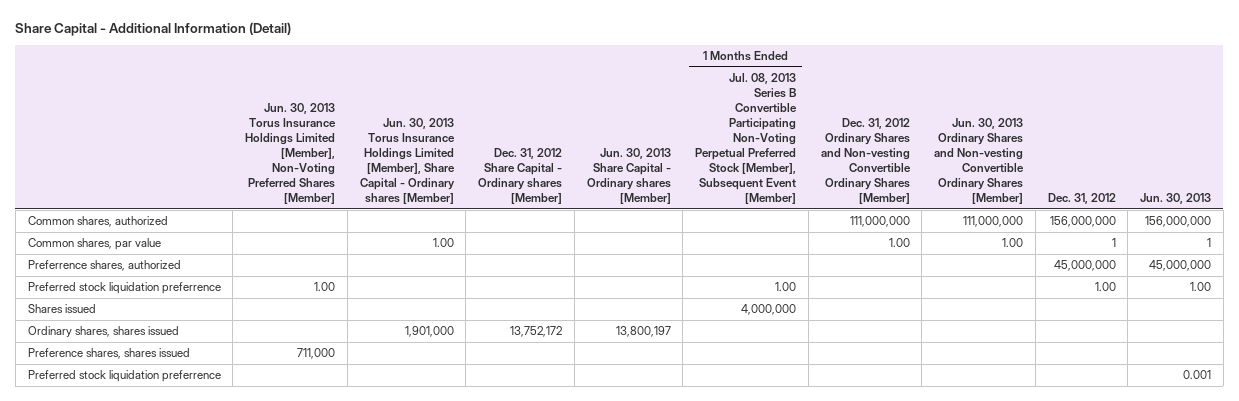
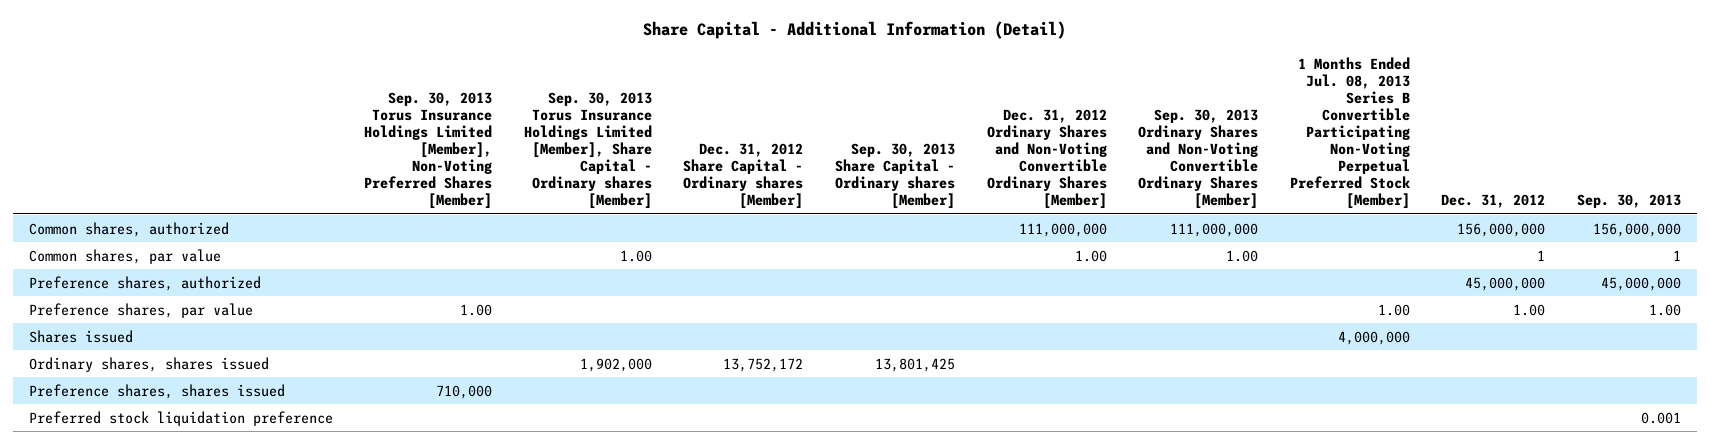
- | Jun. 30, 2013 Torus Insurance Holdings Limited [Member], Non-Voting Preferred Shares [Member] | Jun. 30, 2013 Torus Insurance Holdings Limited [Member], Share Capital - Ordinary shares [Member] | Dec. 31, 2012 Share Capital - Ordinary shares [Member] | Jun. 30, 2013 Share Capital - Ordinary shares [Member] | 1 Months Ended Jul. 08, 2013 Series B Convertible Participating Non-Voting Perpetual Preferred Stock [Member], Subsequent Event [Member] | Dec. 31, 2012 Ordinary Shares and Non-vesting Convertible Ordinary Shares [Member] | Jun. 30, 2013 Ordinary Shares and Non-vesting Convertible Ordinary Shares [Member] | Dec. 31, 2012 | Jun. 30, 2013
+ | Sep. 30, 2013 Torus Insurance Holdings Limited [Member], Non-Voting Preferred Shares [Member] | Sep. 30, 2013 Torus Insurance Holdings Limited [Member], Share Capital - Ordinary shares [Member] | Dec. 31, 2012 Share Capital - Ordinary shares [Member] | Sep. 30, 2013 Share Capital - Ordinary shares [Member] | Dec. 31, 2012 Ordinary Shares and Non-Voting Convertible Ordinary Shares [Member] | Sep. 30, 2013 Ordinary Shares and Non-Voting Convertible Ordinary Shares [Member] | 1 Months Ended Jul. 08, 2013 Series B Convertible Participating Non-Voting Perpetual Preferred Stock [Member] | Dec. 31, 2012 | Sep. 30, 2013
- Preferrence shares, authorized | | | | | | | | 45,000,000 | 45,000,000
- Preferred stock liquidation preferrence | 1.00 | | | | 1.00 | | | 1.00 | 1.00
+ Preference shares, authorized | | | | | | | | 45,000,000 | 45,000,000
+ Preference shares, par value | 1.00 | | | | | | 1.00 | 1.00 | 1.00
- Preferred stock liquidation preferrence | | | | | | | | | 0.001
+ Preferred stock liquidation preference | | | | | | | | | 0.001

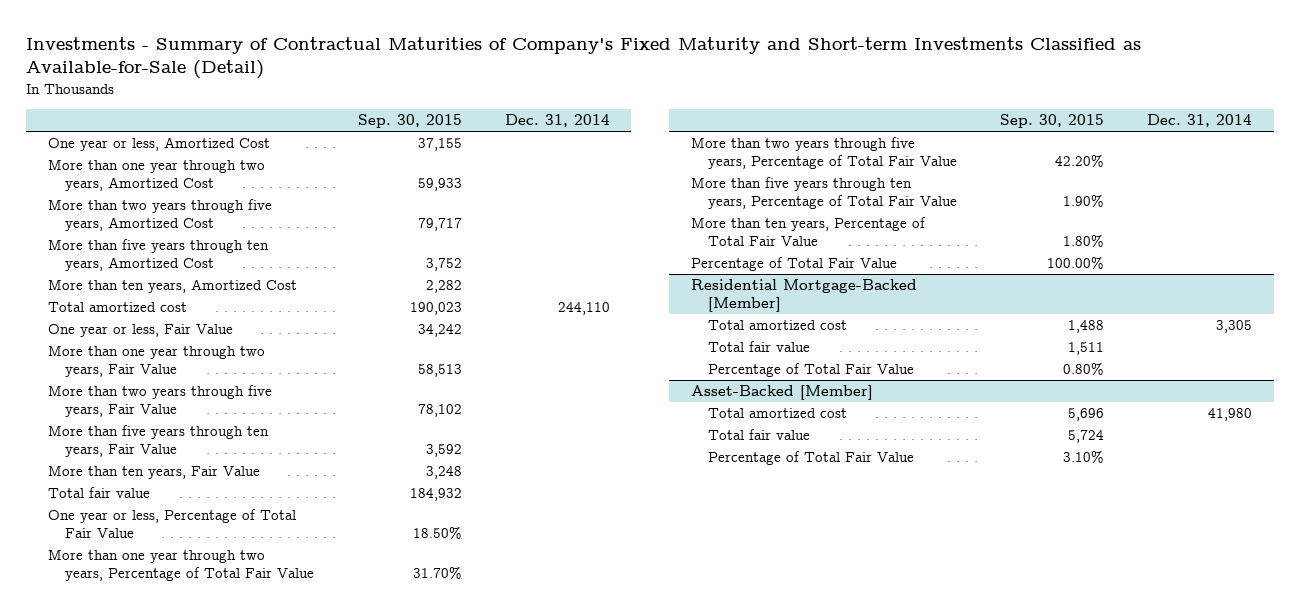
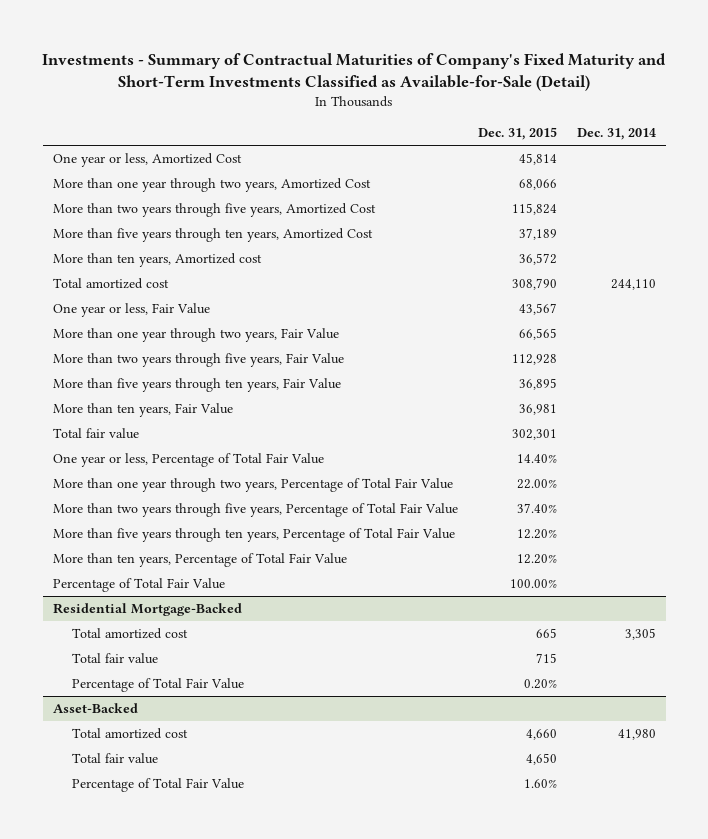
- Investments - Summary of Contractual Maturities of Company's Fixed Maturity and Short-term Investments Classified as Available-for-Sale (Detail)
+ Investments - Summary of Contractual Maturities of Company's Fixed Maturity and Short-Term Investments Classified as Available-for-Sale (Detail)
- | Sep. 30, 2015 | Dec. 31, 2014
+ | Dec. 31, 2015 | Dec. 31, 2014
- More than ten years, Amortized Cost | 2,282 |
+ More than ten years, Amortized cost | 36,572 |
- Residential Mortgage-Backed [Member]
+ Residential Mortgage-Backed
- Asset-Backed [Member]
+ Asset-Backed

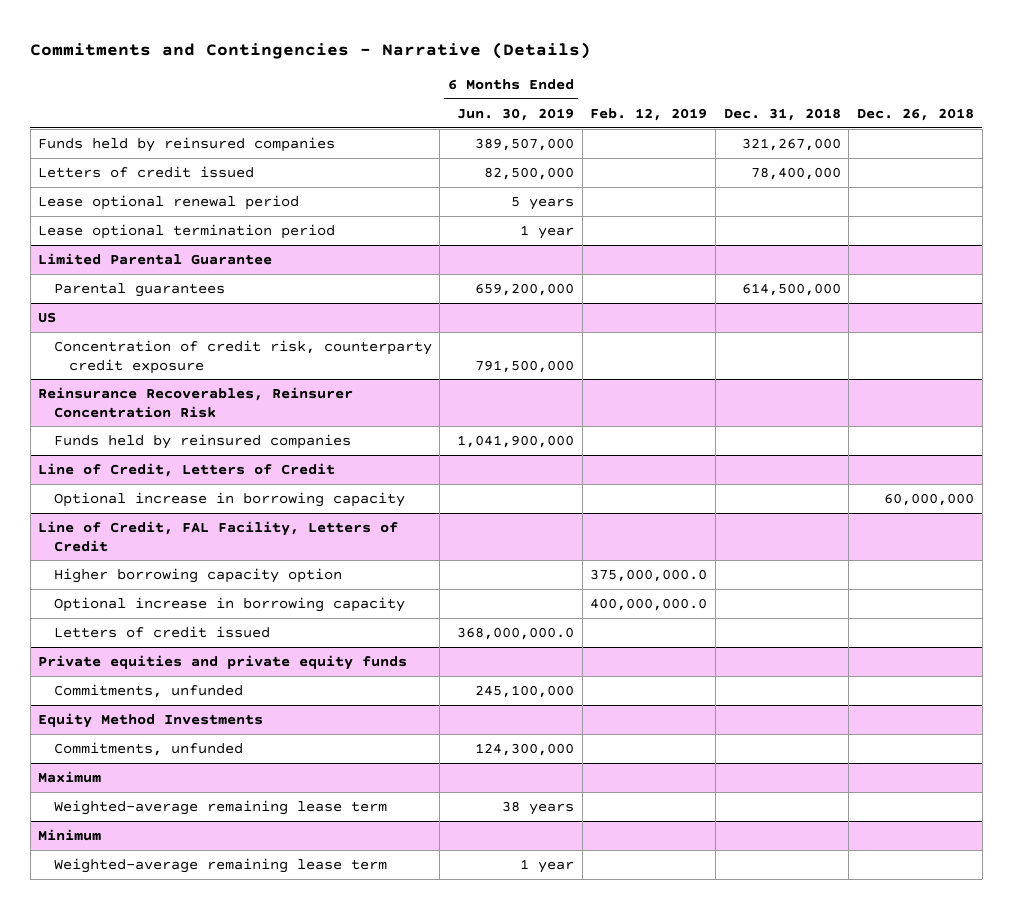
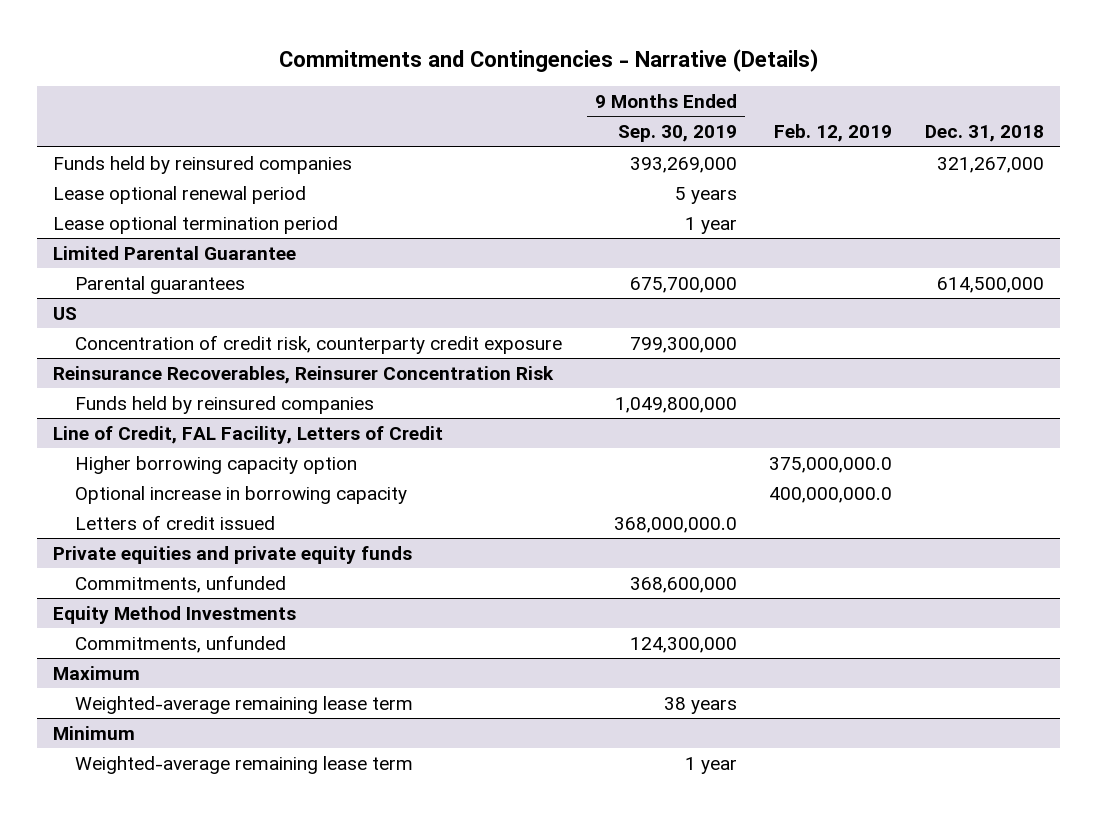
- | 6 Months Ended Jun. 30, 2019 | Feb. 12, 2019 | Dec. 31, 2018 | Dec. 26, 2018
+ | 9 Months Ended Sep. 30, 2019 | Feb. 12, 2019 | Dec. 31, 2018
- Letters of credit issued | 82,500,000 | | 78,400,000 |
- Line of Credit, Letters of Credit
- Optional increase in borrowing capacity | | | | 60,000,000

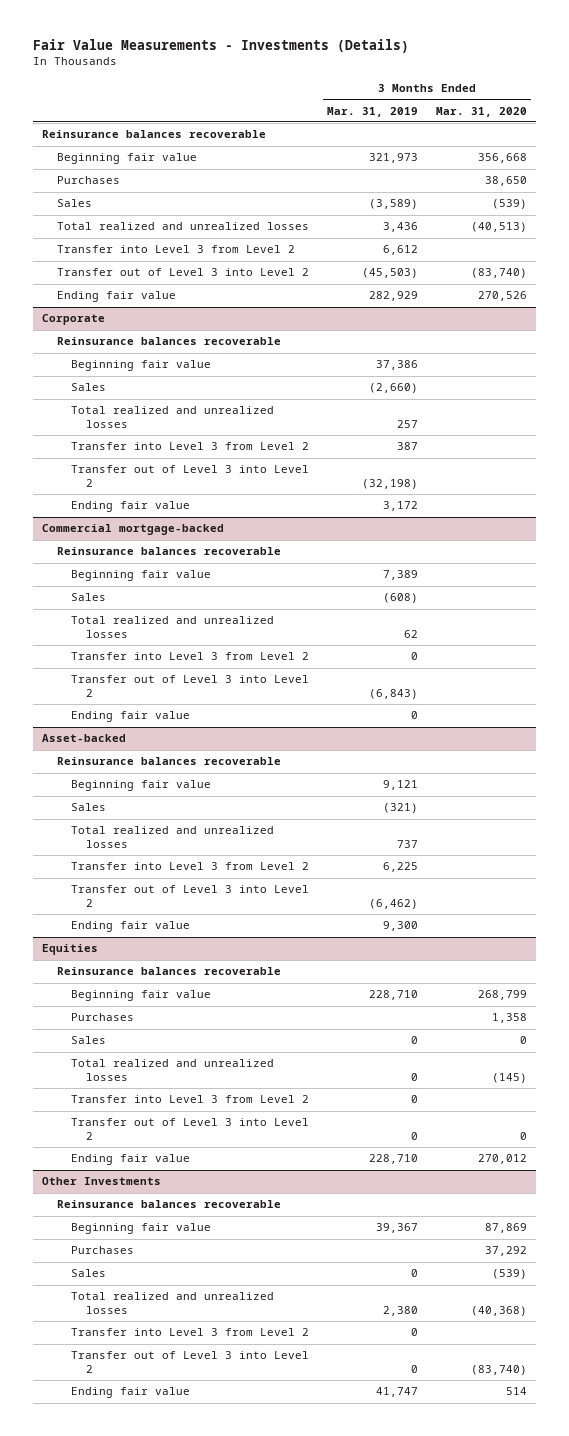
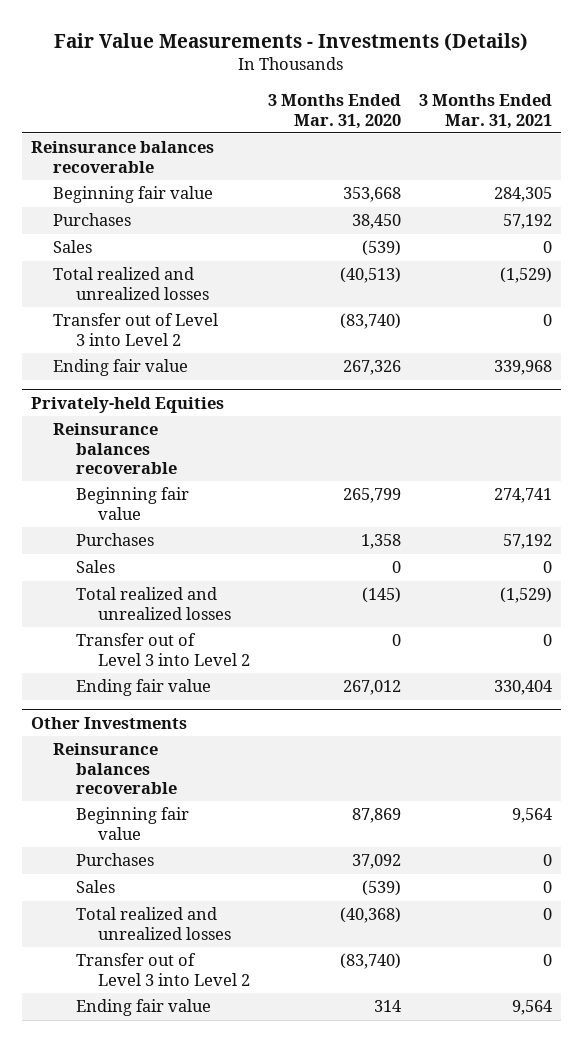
- | 3 Months Ended Mar. 31, 2019 | 3 Months Ended Mar. 31, 2020
+ | 3 Months Ended Mar. 31, 2020 | 3 Months Ended Mar. 31, 2021
- Beginning fair value | 321,973 | 356,668
- Purchases | | 38,650
+ Beginning fair value | 353,668 | 284,305
+ Purchases | 38,450 | 57,192
- Transfer into Level 3 from Level 2 | 6,612 |
- Ending fair value | 282,929 | 270,526
- Corporate
- Reinsurance balances recoverable
- Beginning fair value | 37,386 |
- Sales | (2,660) |
- Total realized and unrealized losses | 257 |
- Transfer into Level 3 from Level 2 | 387 |
- Transfer out of Level 3 into Level 2 | (32,198) |
- Ending fair value | 3,172 |
- Commercial mortgage-backed
- Reinsurance balances recoverable
- Beginning fair value | 7,389 |
- Sales | (608) |
- Total realized and unrealized losses | 62 |
- Transfer into Level 3 from Level 2 | 0 |
- Transfer out of Level 3 into Level 2 | (6,843) |
- Ending fair value | 0 |
- Asset-backed
- Reinsurance balances recoverable
- Beginning fair value | 9,121 |
- Sales | (321) |
- Total realized and unrealized losses | 737 |
- Transfer into Level 3 from Level 2 | 6,225 |
- Transfer out of Level 3 into Level 2 | (6,462) |
- Ending fair value | 9,300 |
- Equities
+ Ending fair value | 267,326 | 339,968
+ Privately-held Equities
- Beginning fair value | 228,710 | 268,799
+ Beginning fair value | 265,799 | 274,741
- Transfer into Level 3 from Level 2 | 0 |
- Ending fair value | 228,710 | 270,012
+ Ending fair value | 267,012 | 330,404
@ Other Investments
- Purchases | | 37,292
+ Purchases | 37,092 | 0
- Transfer into Level 3 from Level 2 | 0 |
- Ending fair value | 41,747 | 514
+ Ending fair value | 314 | 9,564

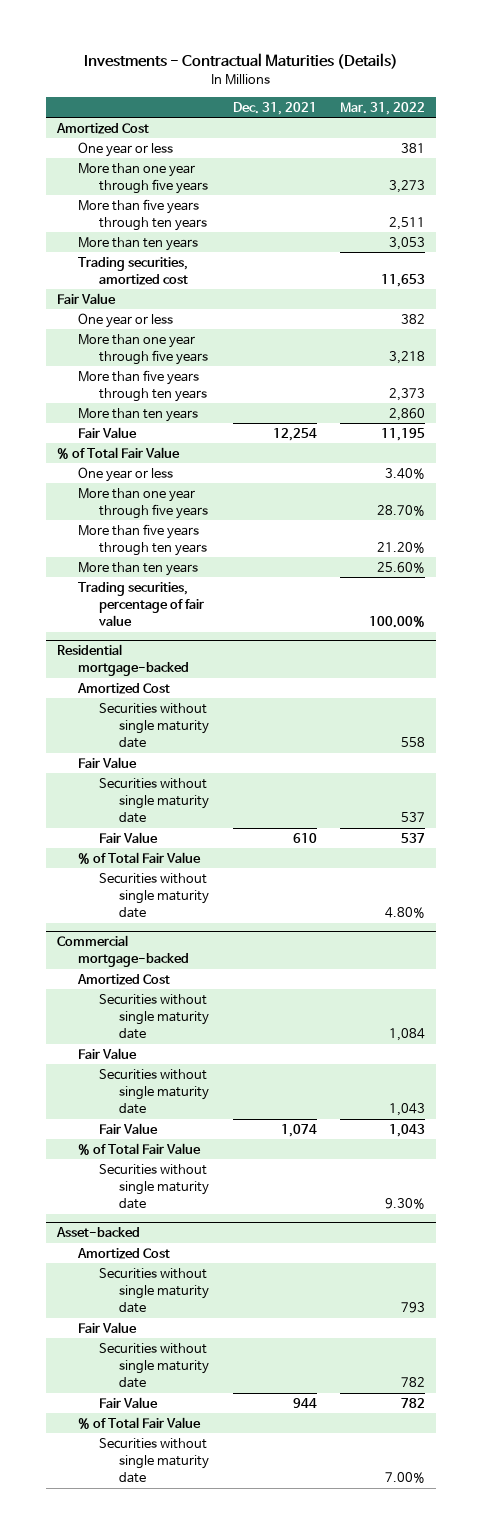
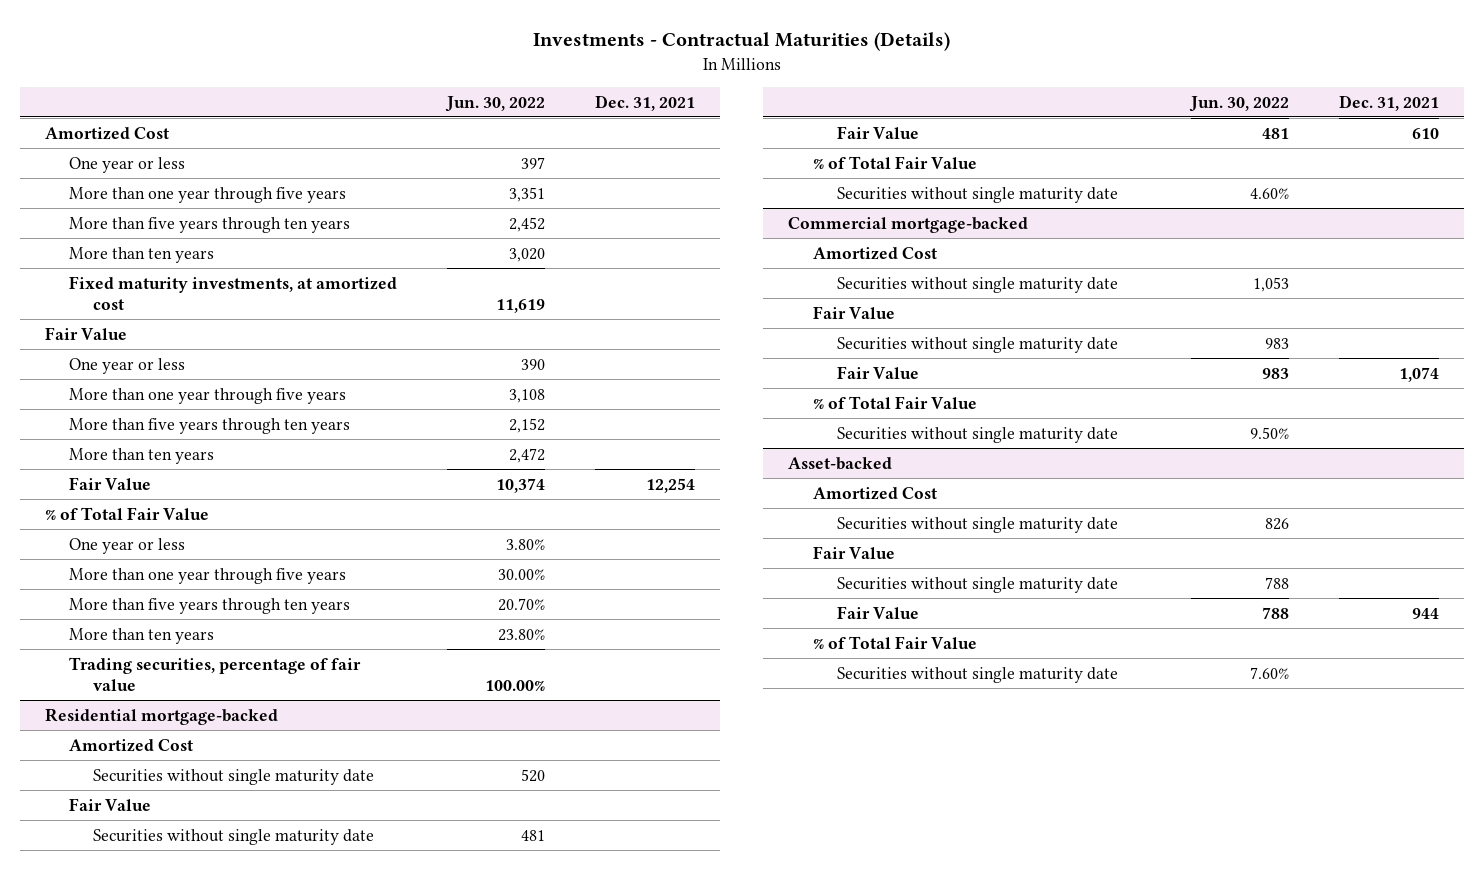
- | Dec. 31, 2021 | Mar. 31, 2022
+ | Jun. 30, 2022 | Dec. 31, 2021
- Trading securities, amortized cost | | 11,653
+ Fixed maturity investments, at amortized cost | 11,619 |

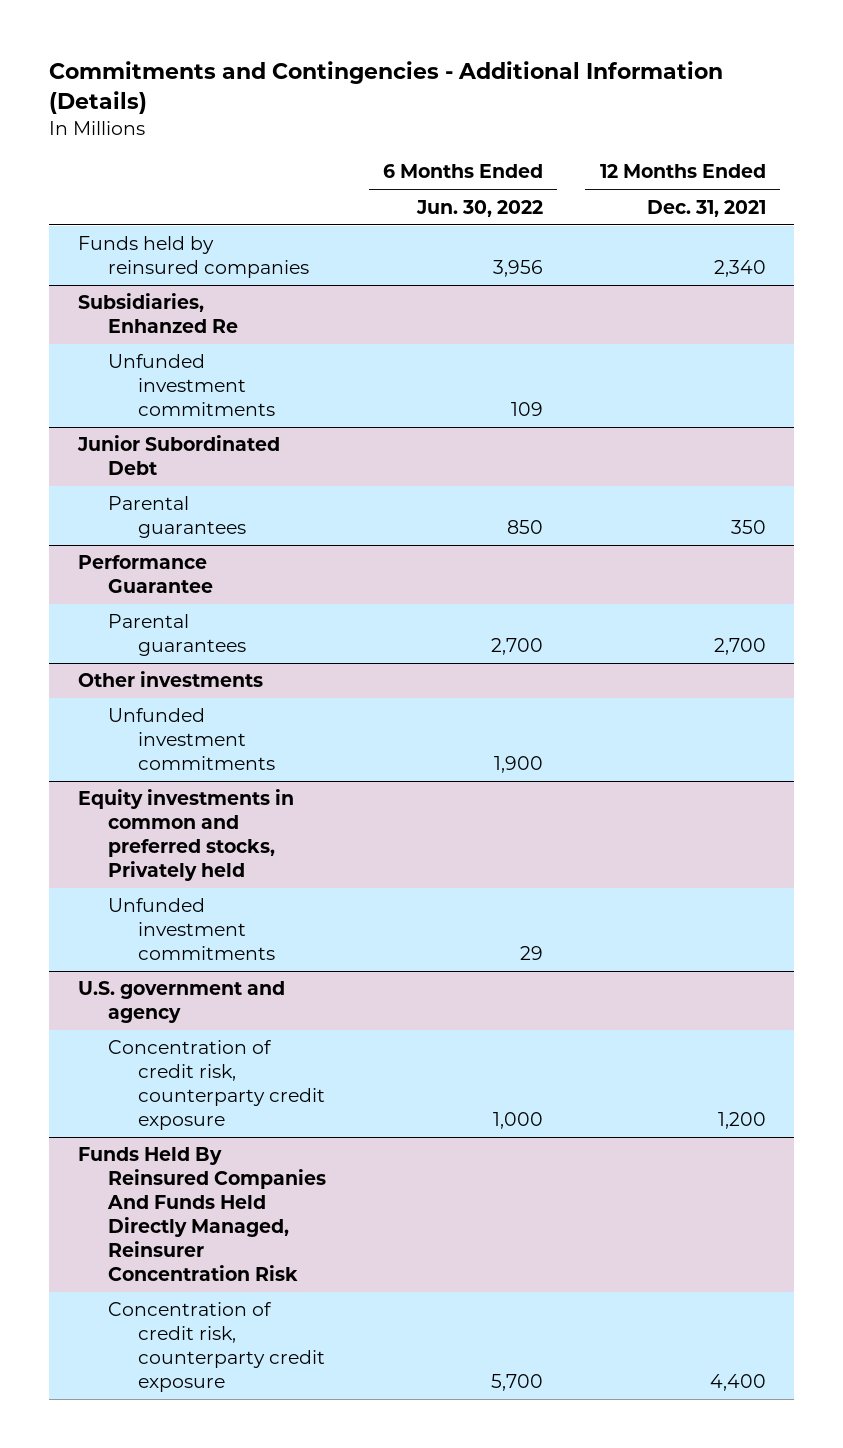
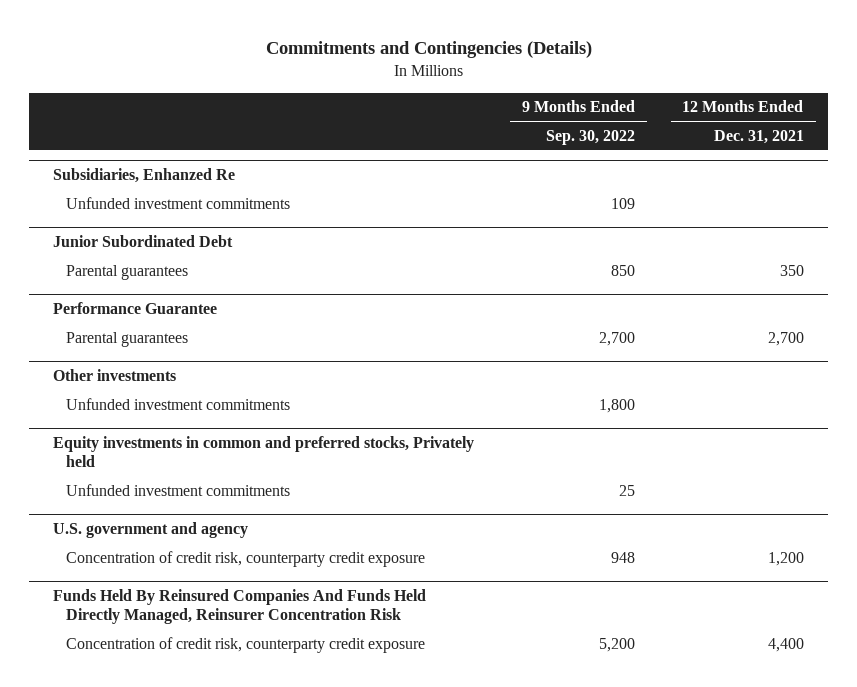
- Commitments and Contingencies - Additional Information (Details)
+ Commitments and Contingencies (Details)
- | 6 Months Ended Jun. 30, 2022 | 12 Months Ended Dec. 31, 2021
+ | 9 Months Ended Sep. 30, 2022 | 12 Months Ended Dec. 31, 2021
- Funds held by reinsured companies | 3,956 | 2,340

